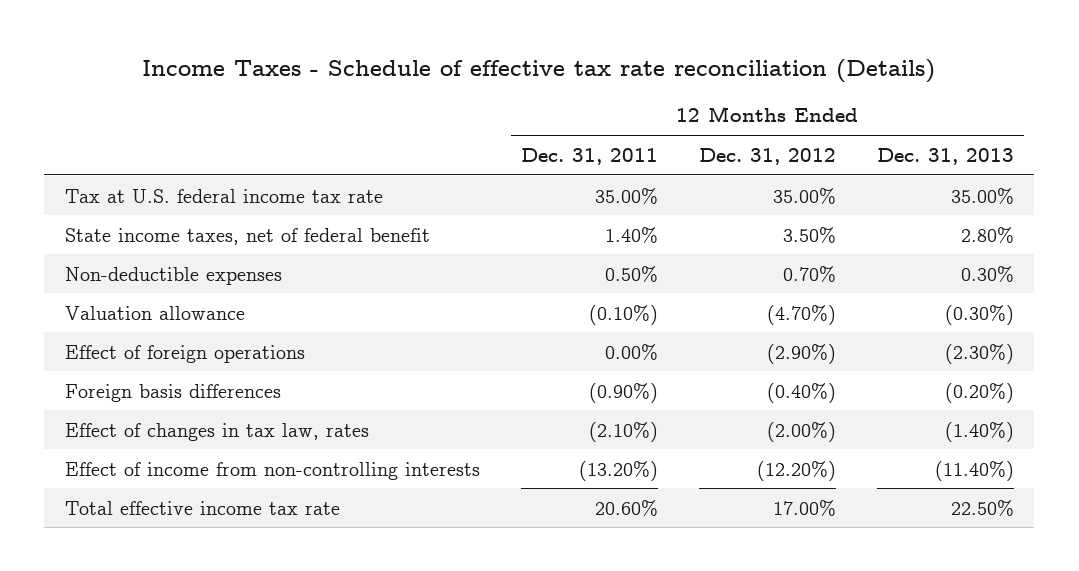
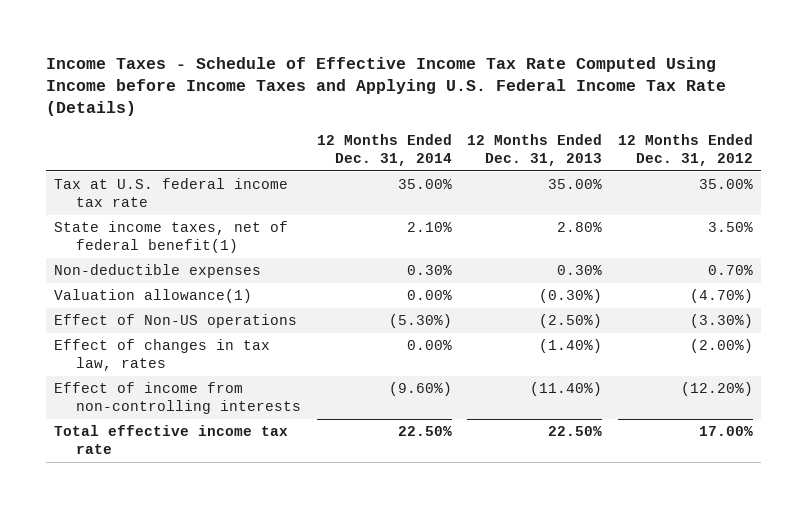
- Income Taxes - Schedule of effective tax rate reconciliation (Details)
+ Income Taxes - Schedule of Effective Income Tax Rate Computed Using Income before Income Taxes and Applying U.S. Federal Income Tax Rate (Details)
- | 12 Months Ended Dec. 31, 2011 | 12 Months Ended Dec. 31, 2012 | 12 Months Ended Dec. 31, 2013
+ | 12 Months Ended Dec. 31, 2014 | 12 Months Ended Dec. 31, 2013 | 12 Months Ended Dec. 31, 2012
- State income taxes, net of federal benefit | 1.40% | 3.50% | 2.80%
+ State income taxes, net of federal benefit(1) | 2.10% | 2.80% | 3.50%
- Valuation allowance | (0.10%) | (4.70%) | (0.30%)
- Effect of foreign operations | 0.00% | (2.90%) | (2.30%)
- Foreign basis differences | (0.90%) | (0.40%) | (0.20%)
+ Valuation allowance(1) | 0.00% | (0.30%) | (4.70%)
+ Effect of Non-US operations | (5.30%) | (2.50%) | (3.30%)

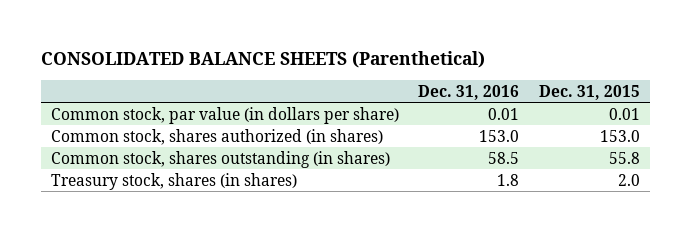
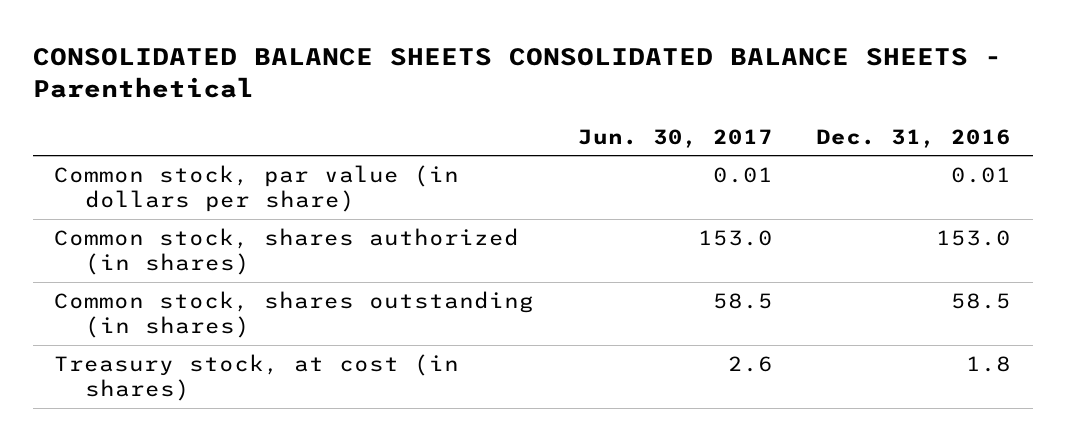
- CONSOLIDATED BALANCE SHEETS (Parenthetical)
+ CONSOLIDATED BALANCE SHEETS CONSOLIDATED BALANCE SHEETS - Parenthetical
- | Dec. 31, 2016 | Dec. 31, 2015
+ | Jun. 30, 2017 | Dec. 31, 2016
- Treasury stock, shares (in shares) | 1.8 | 2.0
+ Treasury stock, at cost (in shares) | 2.6 | 1.8

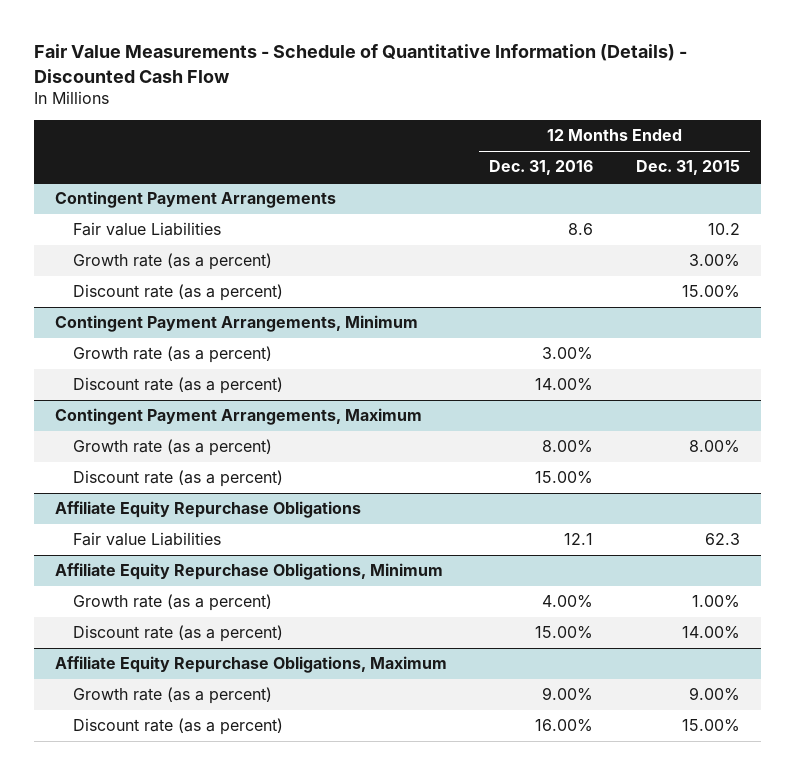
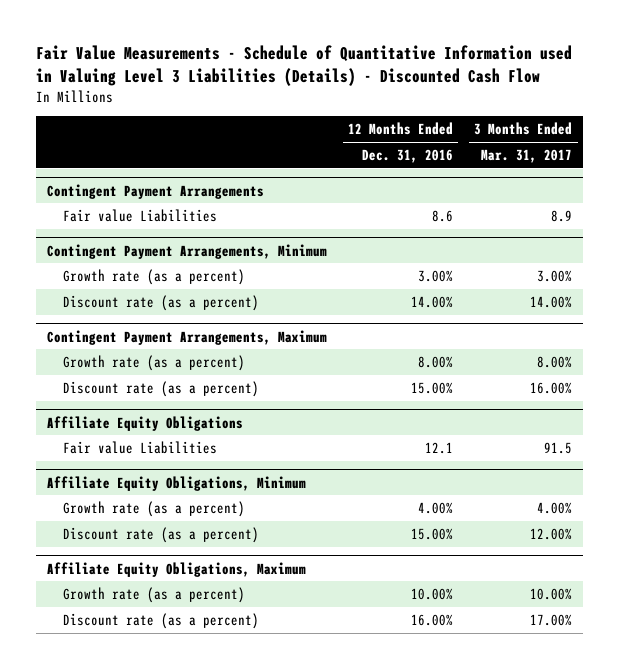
- Fair Value Measurements - Schedule of Quantitative Information (Details) - Discounted Cash Flow
+ Fair Value Measurements - Schedule of Quantitative Information used in Valuing Level 3 Liabilities (Details) - Discounted Cash Flow
- | 12 Months Ended Dec. 31, 2016 | 12 Months Ended Dec. 31, 2015
+ | 12 Months Ended Dec. 31, 2016 | 3 Months Ended Mar. 31, 2017
@ Contingent Payment Arrangements
- Growth rate (as a percent) | | 3.00%
- Discount rate (as a percent) | | 15.00%
- Affiliate Equity Repurchase Obligations
+ Affiliate Equity Obligations
- Affiliate Equity Repurchase Obligations, Minimum
+ Affiliate Equity Obligations, Minimum
- Affiliate Equity Repurchase Obligations, Maximum
- Growth rate (as a percent) | 9.00% | 9.00%
+ Affiliate Equity Obligations, Maximum
+ Growth rate (as a percent) | 10.00% | 10.00%

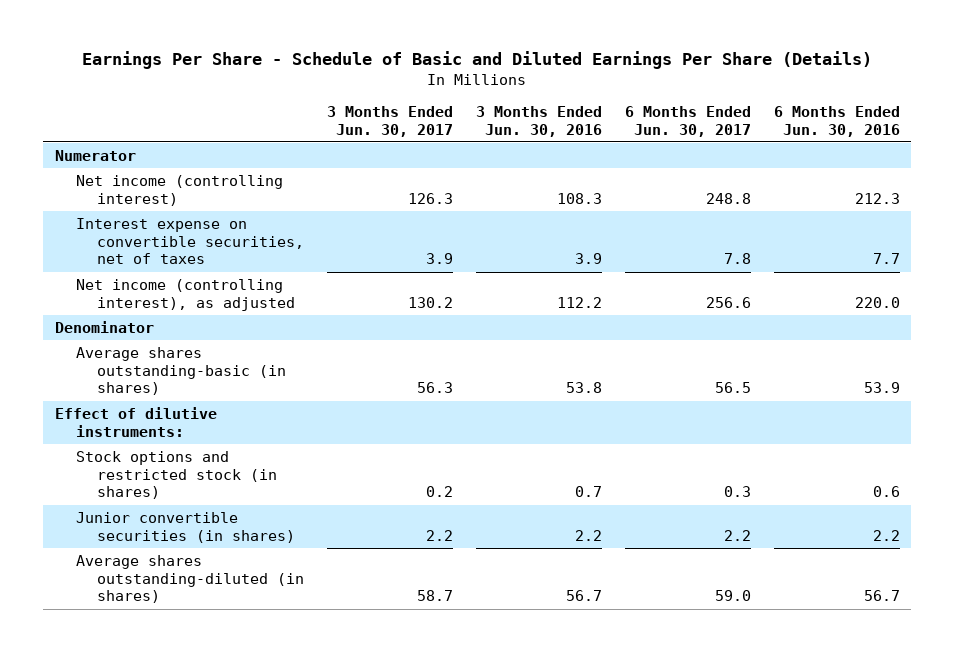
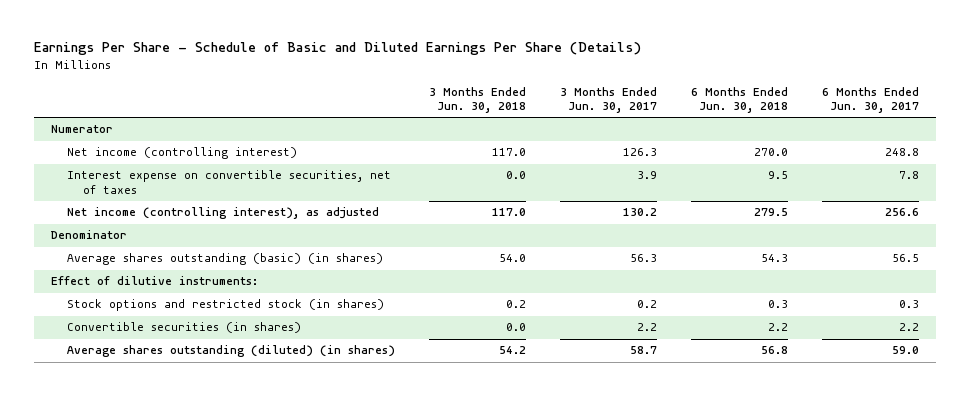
- | 3 Months Ended Jun. 30, 2017 | 3 Months Ended Jun. 30, 2016 | 6 Months Ended Jun. 30, 2017 | 6 Months Ended Jun. 30, 2016
+ | 3 Months Ended Jun. 30, 2018 | 3 Months Ended Jun. 30, 2017 | 6 Months Ended Jun. 30, 2018 | 6 Months Ended Jun. 30, 2017
- Average shares outstanding-basic (in shares) | 56.3 | 53.8 | 56.5 | 53.9
+ Average shares outstanding (basic) (in shares) | 54.0 | 56.3 | 54.3 | 56.5
- Junior convertible securities (in shares) | 2.2 | 2.2 | 2.2 | 2.2
- Average shares outstanding-diluted (in shares) | 58.7 | 56.7 | 59.0 | 56.7
+ Convertible securities (in shares) | 0.0 | 2.2 | 2.2 | 2.2
+ Average shares outstanding (diluted) (in shares) | 54.2 | 58.7 | 56.8 | 59.0

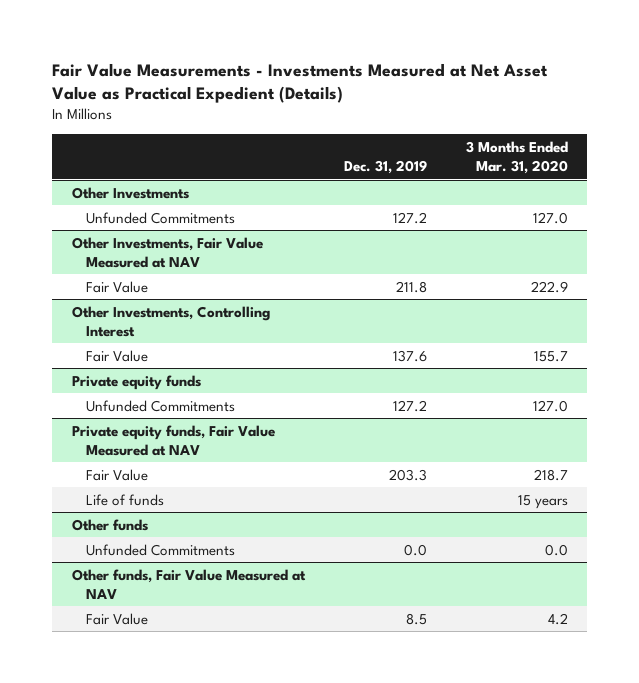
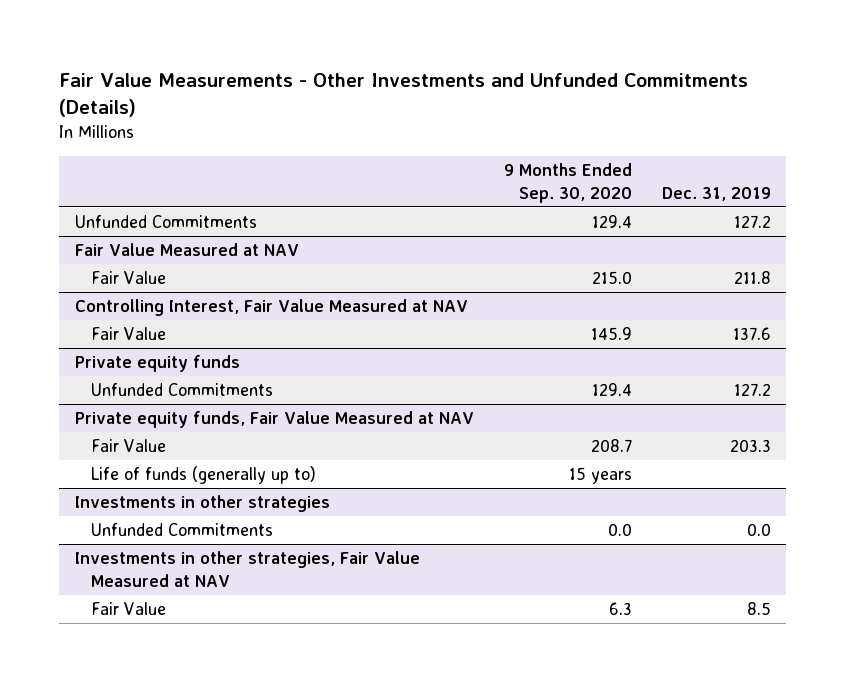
- Fair Value Measurements - Investments Measured at Net Asset Value as Practical Expedient (Details)
+ Fair Value Measurements - Other Investments and Unfunded Commitments (Details)
- | Dec. 31, 2019 | 3 Months Ended Mar. 31, 2020
+ | 9 Months Ended Sep. 30, 2020 | Dec. 31, 2019
- Other Investments
- Other Investments, Fair Value Measured at NAV
+ Fair Value Measured at NAV
- Other Investments, Controlling Interest
+ Controlling Interest, Fair Value Measured at NAV
@ Private equity funds, Fair Value Measured at NAV
- Life of funds | | 15 years
- Other funds
@ Private equity funds, Fair Value Measured at NAV
+ Life of funds (generally up to) | 15 years |
+ Investments in other strategies
- Other funds, Fair Value Measured at NAV
+ Investments in other strategies, Fair Value Measured at NAV

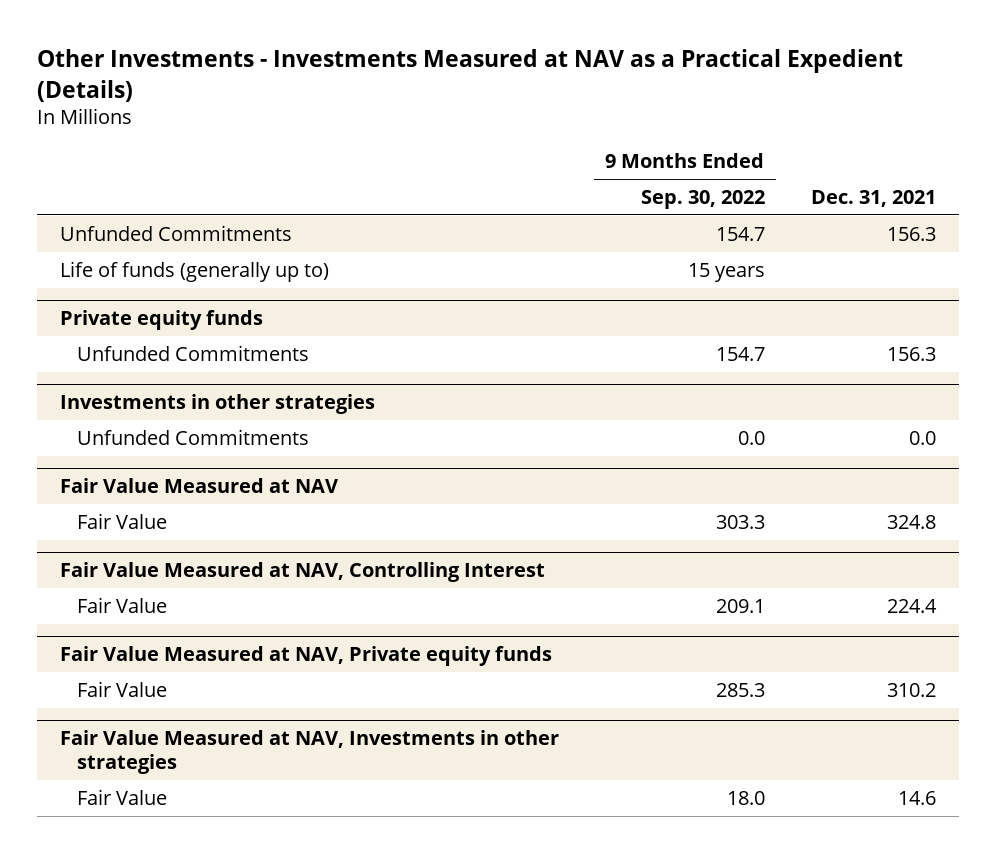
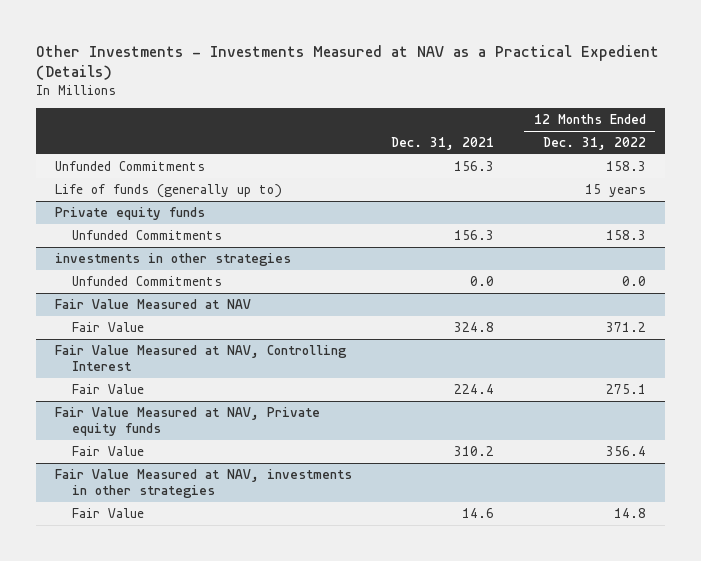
- | 9 Months Ended Sep. 30, 2022 | Dec. 31, 2021
+ | Dec. 31, 2021 | 12 Months Ended Dec. 31, 2022
- Investments in other strategies
+ investments in other strategies
- Fair Value Measured at NAV, Investments in other strategies
+ Fair Value Measured at NAV, investments in other strategies

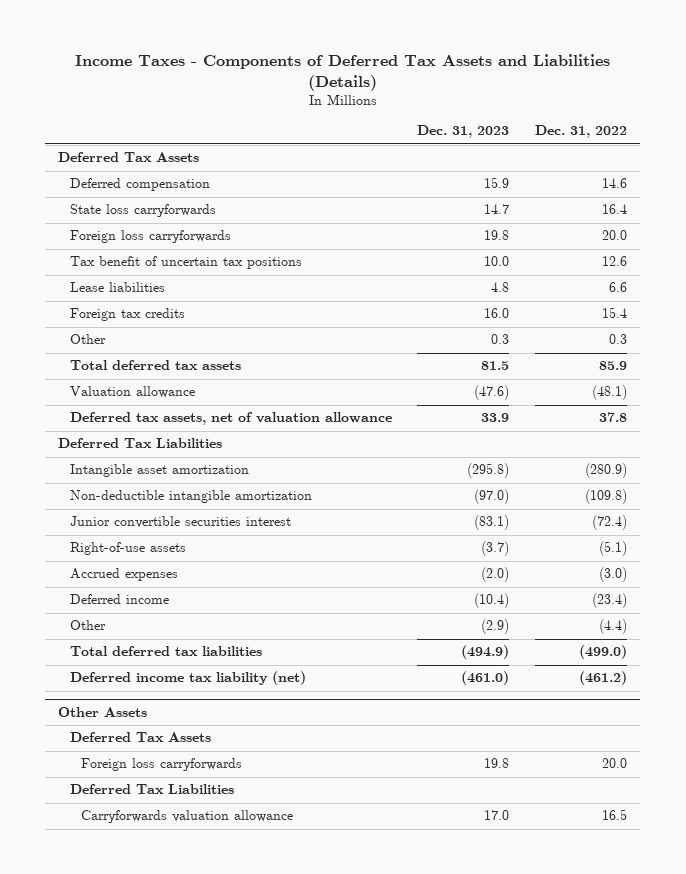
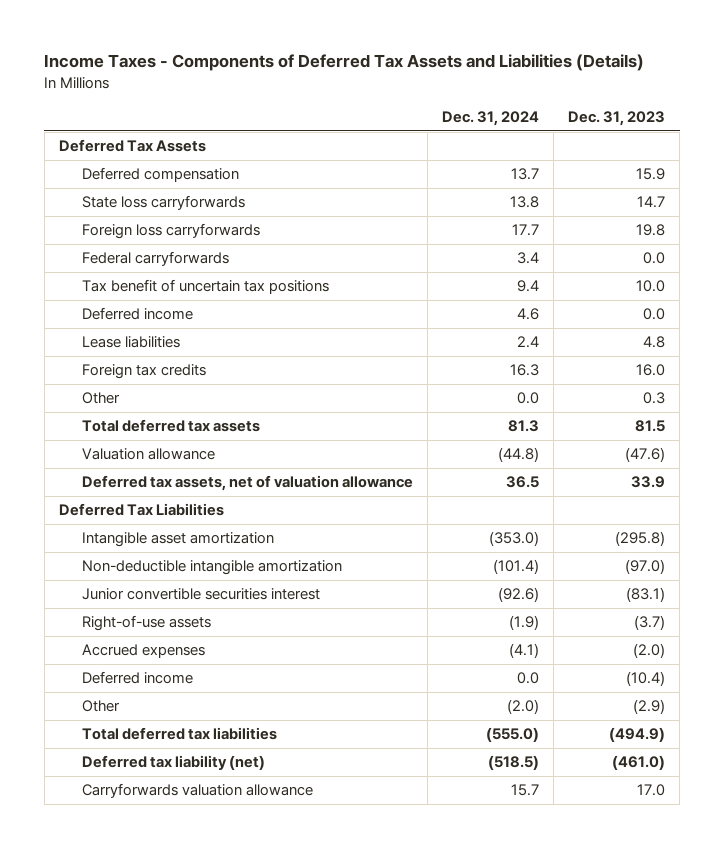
- | Dec. 31, 2023 | Dec. 31, 2022
+ | Dec. 31, 2024 | Dec. 31, 2023
+ Federal carryforwards | 3.4 | 0.0
+ Deferred income | 4.6 | 0.0
- Deferred income tax liability (net) | (461.0) | (461.2)
- Other Assets
- Deferred Tax Assets
- Foreign loss carryforwards | 19.8 | 20.0
- Deferred Tax Liabilities
+ Deferred tax liability (net) | (518.5) | (461.0)

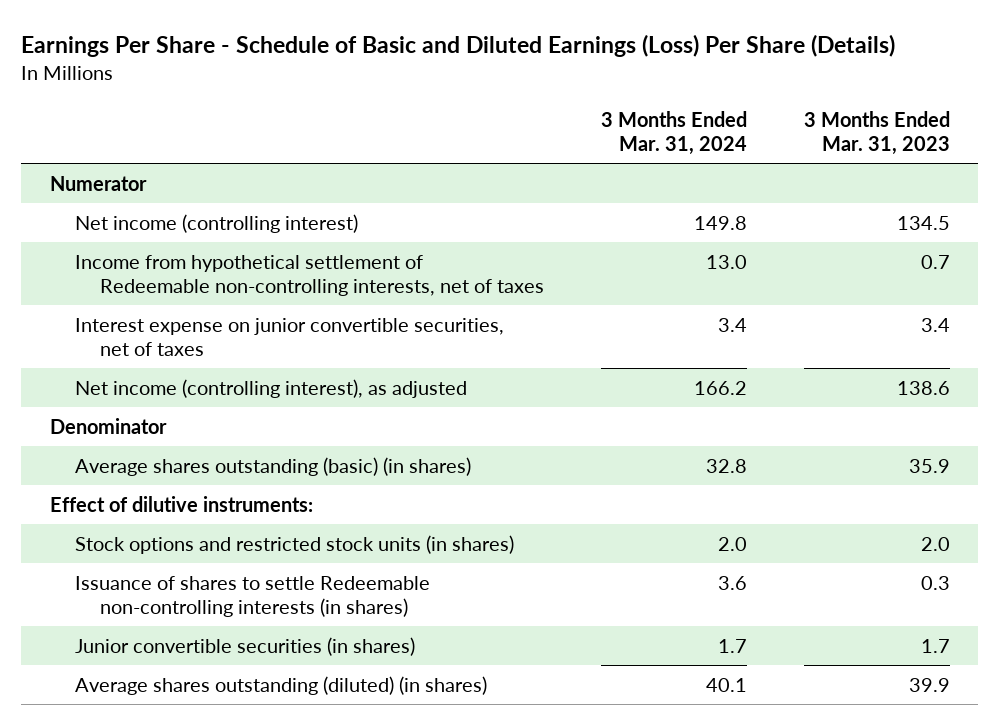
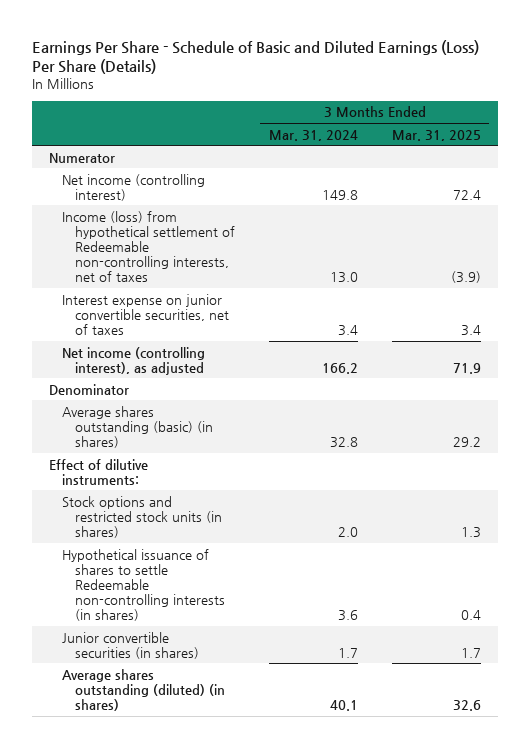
- | 3 Months Ended Mar. 31, 2024 | 3 Months Ended Mar. 31, 2023
+ | 3 Months Ended Mar. 31, 2024 | 3 Months Ended Mar. 31, 2025
- Income from hypothetical settlement of Redeemable non-controlling interests, net of taxes | 13.0 | 0.7
+ Income (loss) from hypothetical settlement of Redeemable non-controlling interests, net of taxes | 13.0 | (3.9)
- Issuance of shares to settle Redeemable non-controlling interests (in shares) | 3.6 | 0.3
+ Hypothetical issuance of shares to settle Redeemable non-controlling interests (in shares) | 3.6 | 0.4

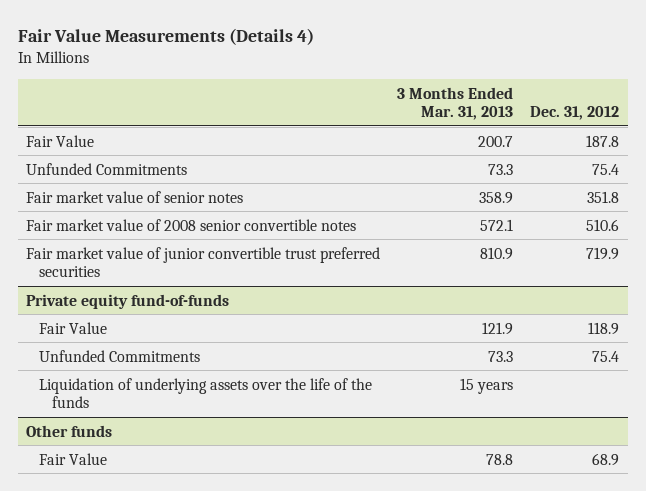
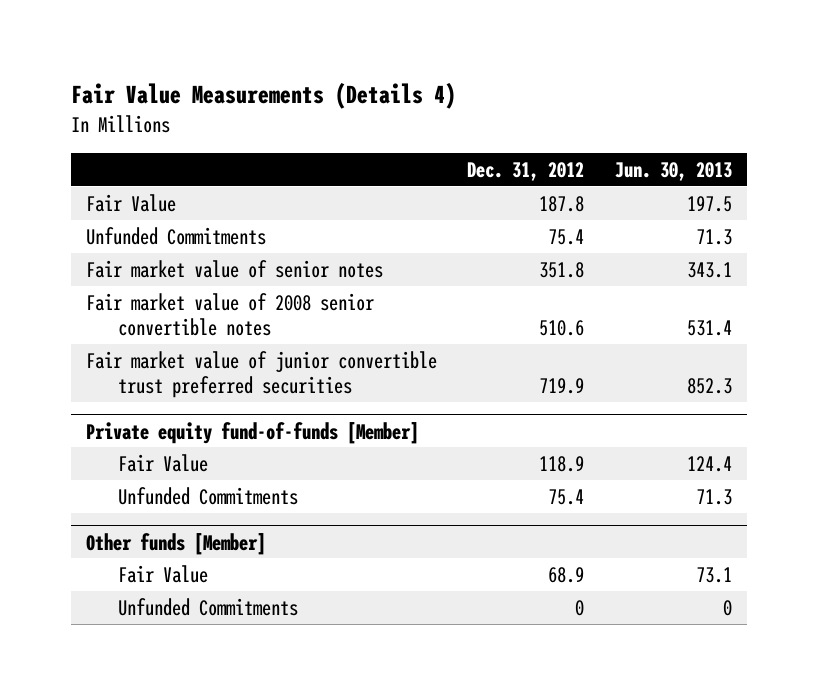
- | 3 Months Ended Mar. 31, 2013 | Dec. 31, 2012
+ | Dec. 31, 2012 | Jun. 30, 2013
- Private equity fund-of-funds
+ Private equity fund-of-funds [Member]
- Liquidation of underlying assets over the life of the funds | 15 years |
- Other funds
+ Other funds [Member]
+ Unfunded Commitments | 0 | 0

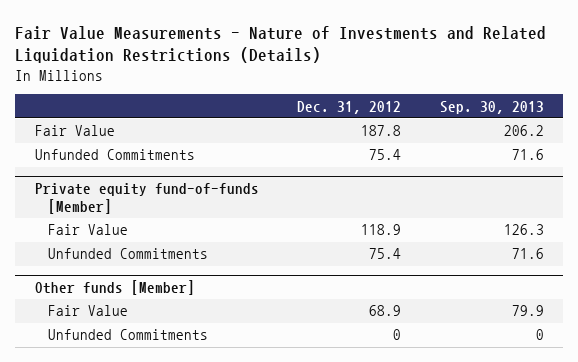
- Fair Value Measurements (Details 4)
+ Fair Value Measurements - Nature of Investments and Related Liquidation Restrictions (Details)
- | Dec. 31, 2012 | Jun. 30, 2013
+ | Dec. 31, 2012 | Sep. 30, 2013
- Fair market value of senior notes | 351.8 | 343.1
- Fair market value of 2008 senior convertible notes | 510.6 | 531.4
- Fair market value of junior convertible trust preferred securities | 719.9 | 852.3

